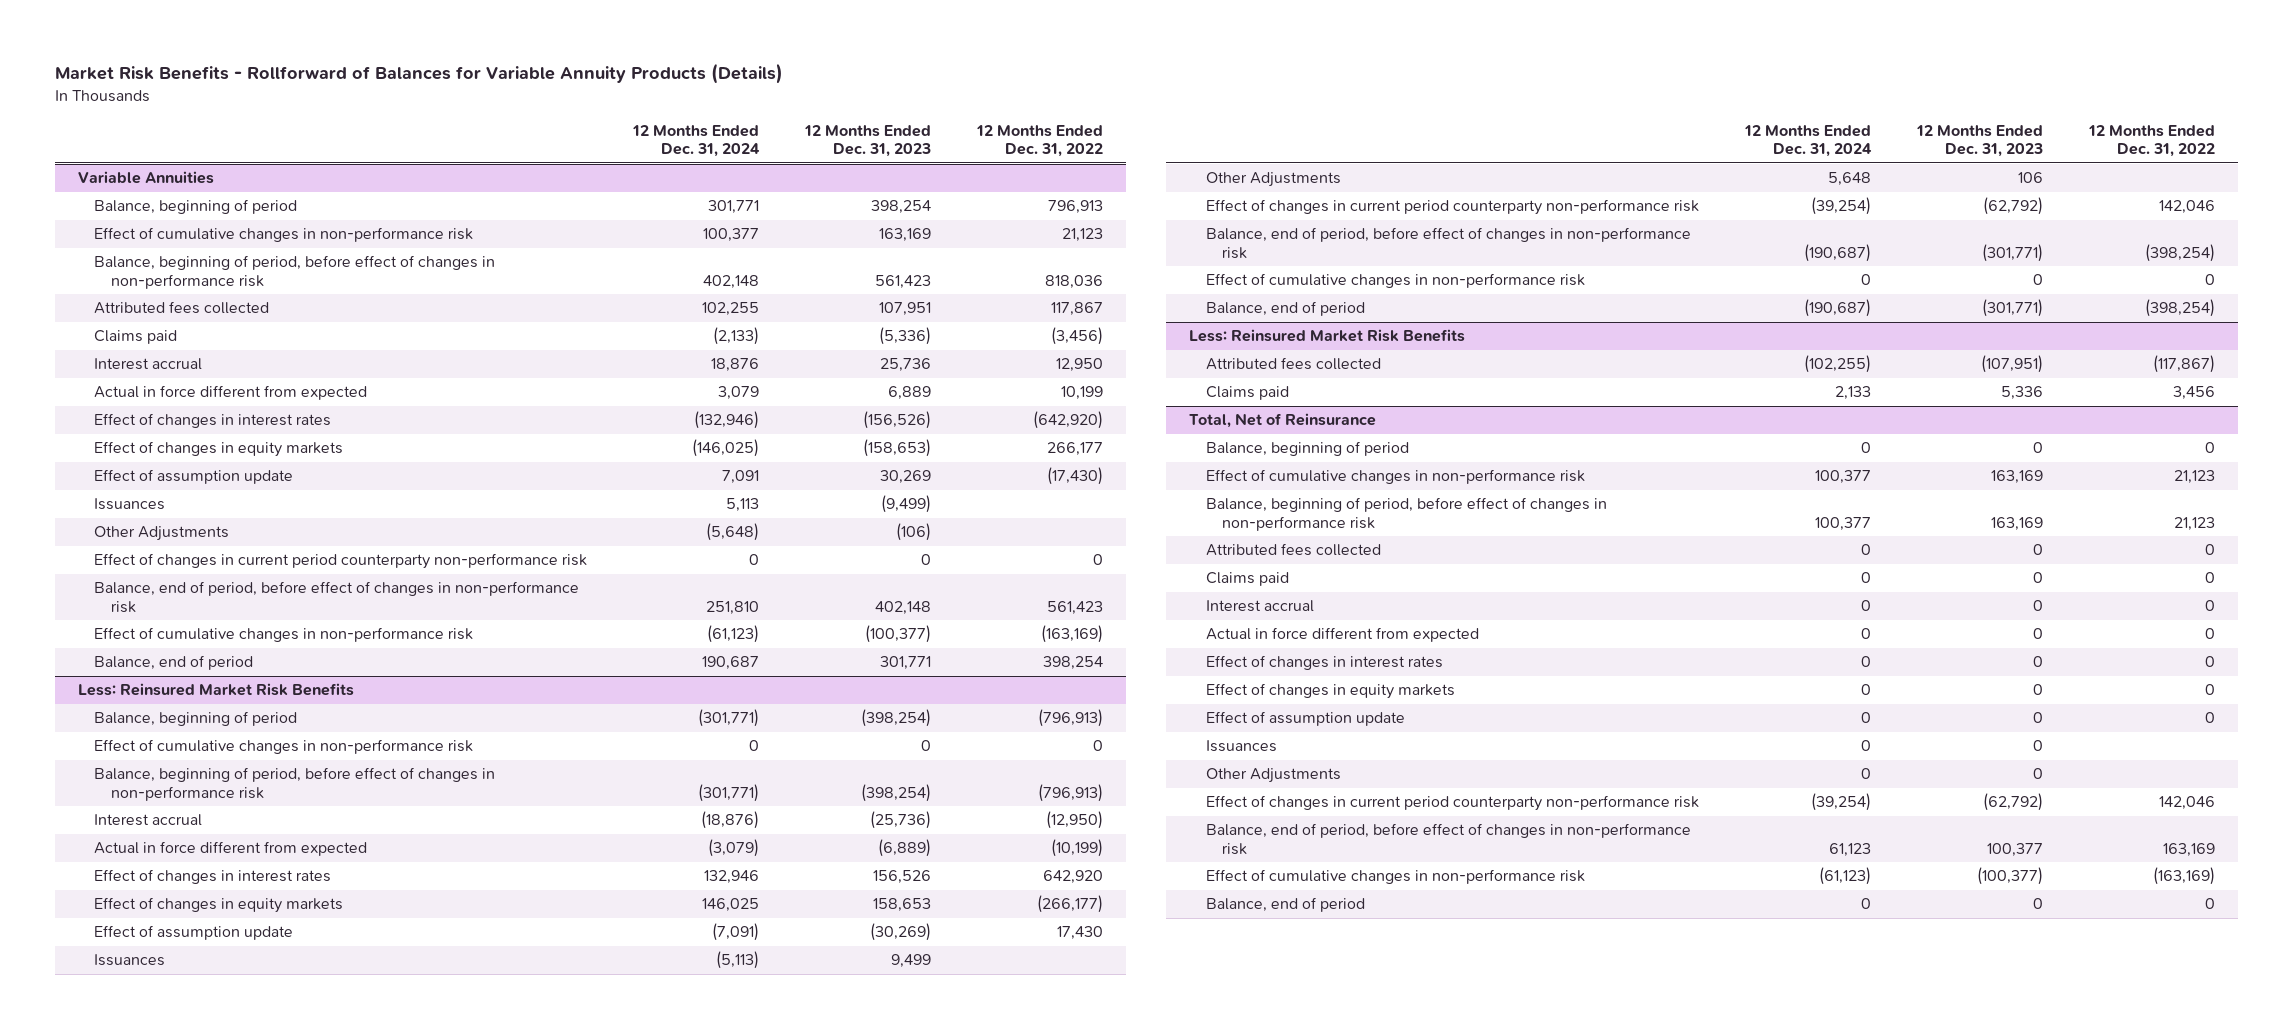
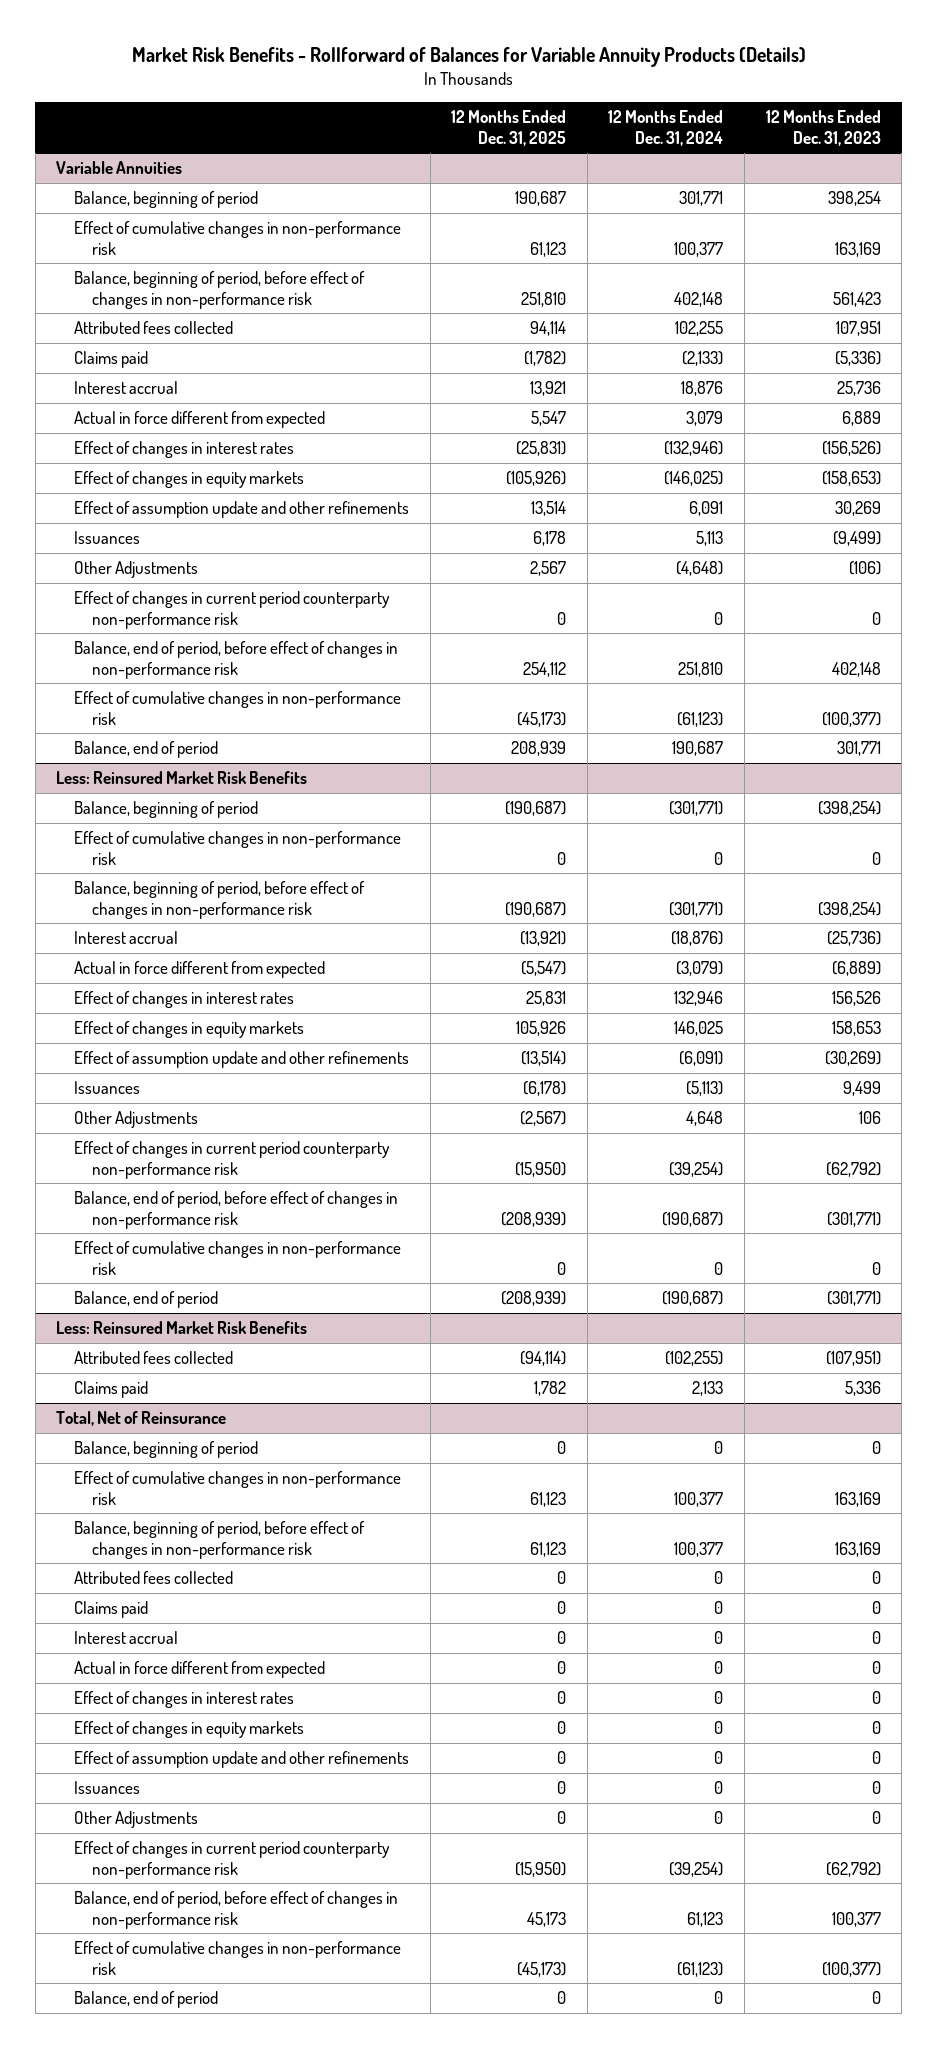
- | 12 Months Ended Dec. 31, 2024 | 12 Months Ended Dec. 31, 2023 | 12 Months Ended Dec. 31, 2022
+ | 12 Months Ended Dec. 31, 2025 | 12 Months Ended Dec. 31, 2024 | 12 Months Ended Dec. 31, 2023
@ Variable Annuities
- Effect of assumption update | 7,091 | 30,269 | (17,430)
+ Effect of assumption update and other refinements | 13,514 | 6,091 | 30,269
- Other Adjustments | (5,648) | (106) |
+ Other Adjustments | 2,567 | (4,648) | (106)
@ Less: Reinsured Market Risk Benefits
- Effect of assumption update | (7,091) | (30,269) | 17,430
+ Effect of assumption update and other refinements | (13,514) | (6,091) | (30,269)
- Other Adjustments | 5,648 | 106 |
+ Other Adjustments | (2,567) | 4,648 | 106
@ Total, Net of Reinsurance
- Effect of assumption update | 0 | 0 | 0
+ Effect of assumption update and other refinements | 0 | 0 | 0

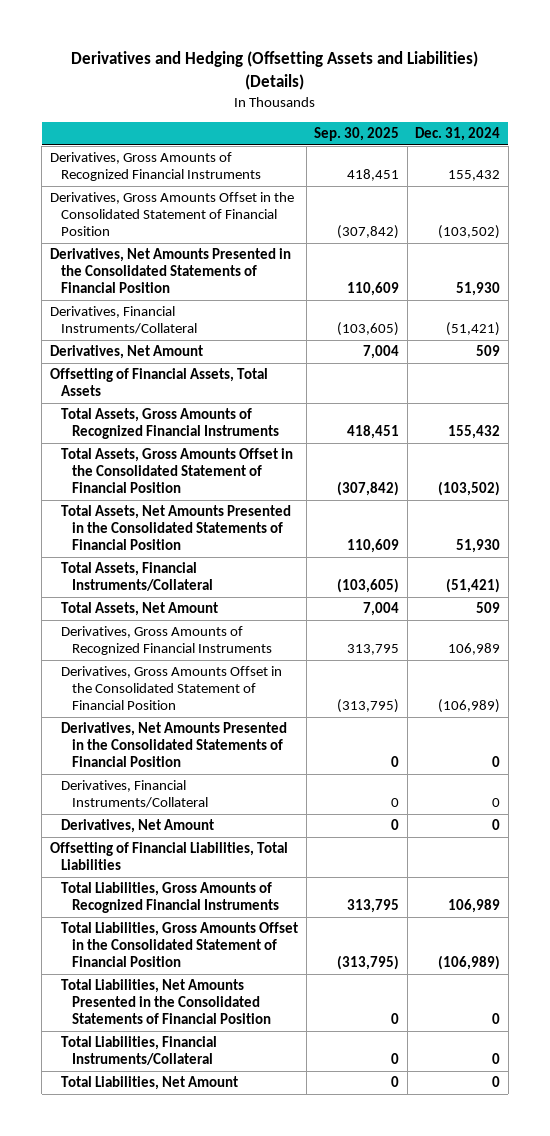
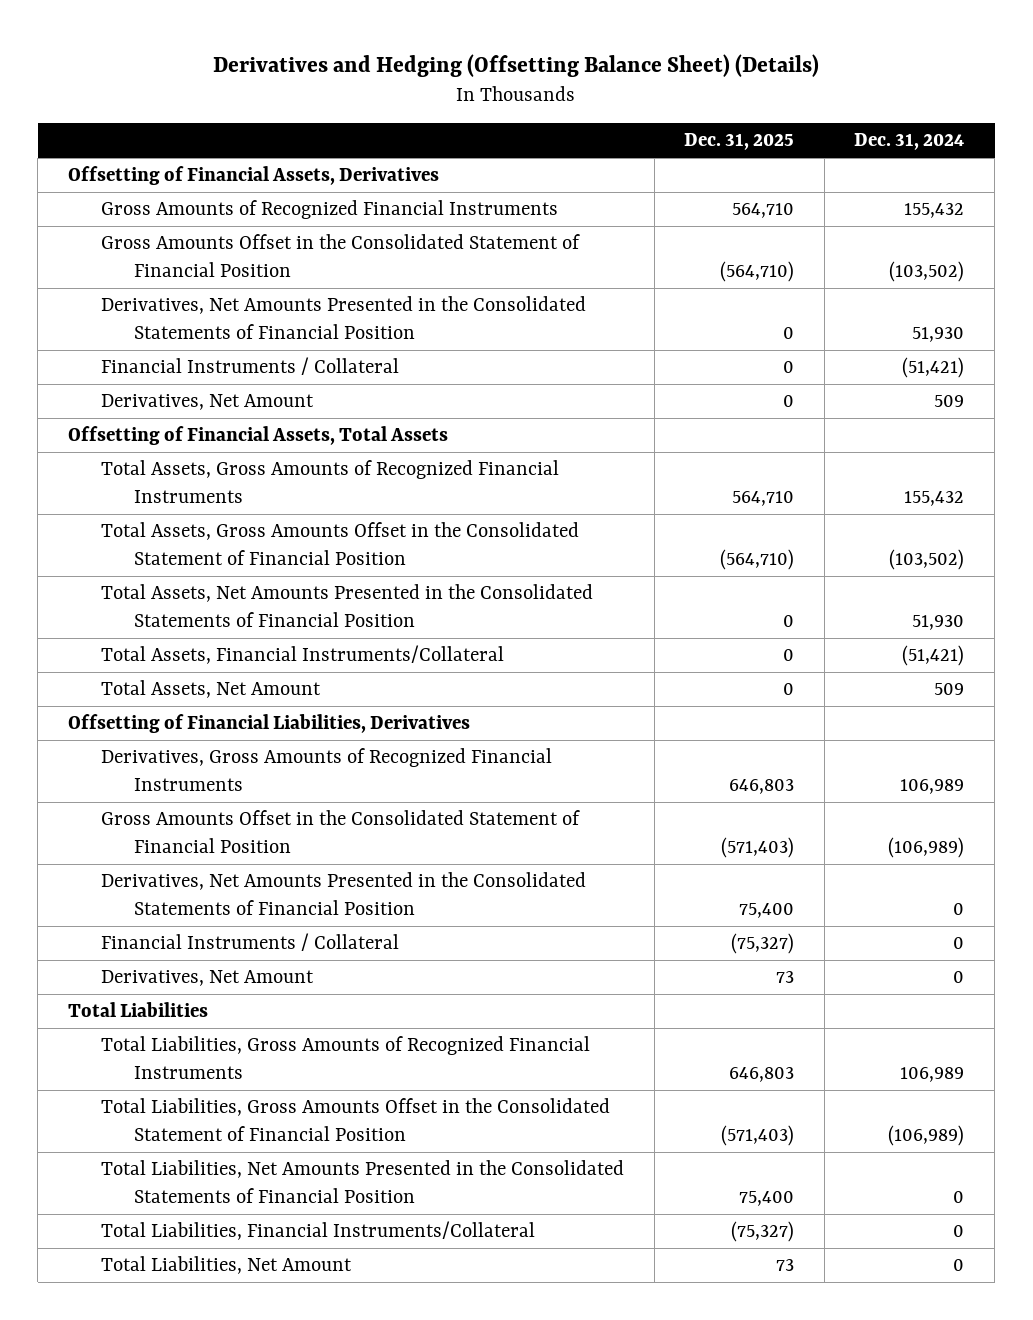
- Derivatives and Hedging (Offsetting Assets and Liabilities) (Details)
+ Derivatives and Hedging (Offsetting Balance Sheet) (Details)
- | Sep. 30, 2025 | Dec. 31, 2024
+ | Dec. 31, 2025 | Dec. 31, 2024
- Derivatives, Gross Amounts of Recognized Financial Instruments | 418,451 | 155,432
- Derivatives, Gross Amounts Offset in the Consolidated Statement of Financial Position | (307,842) | (103,502)
+ Offsetting of Financial Assets, Derivatives
+ Gross Amounts of Recognized Financial Instruments | 564,710 | 155,432
+ Gross Amounts Offset in the Consolidated Statement of Financial Position | (564,710) | (103,502)
- Derivatives, Financial Instruments/Collateral | (103,605) | (51,421)
+ Financial Instruments / Collateral | 0 | (51,421)
+ Offsetting of Financial Liabilities, Derivatives
- Derivatives, Gross Amounts Offset in the Consolidated Statement of Financial Position | (313,795) | (106,989)
+ Gross Amounts Offset in the Consolidated Statement of Financial Position | (571,403) | (106,989)
- Derivatives, Financial Instruments/Collateral | 0 | 0
+ Financial Instruments / Collateral | (75,327) | 0
- Offsetting of Financial Liabilities, Total Liabilities
+ Total Liabilities

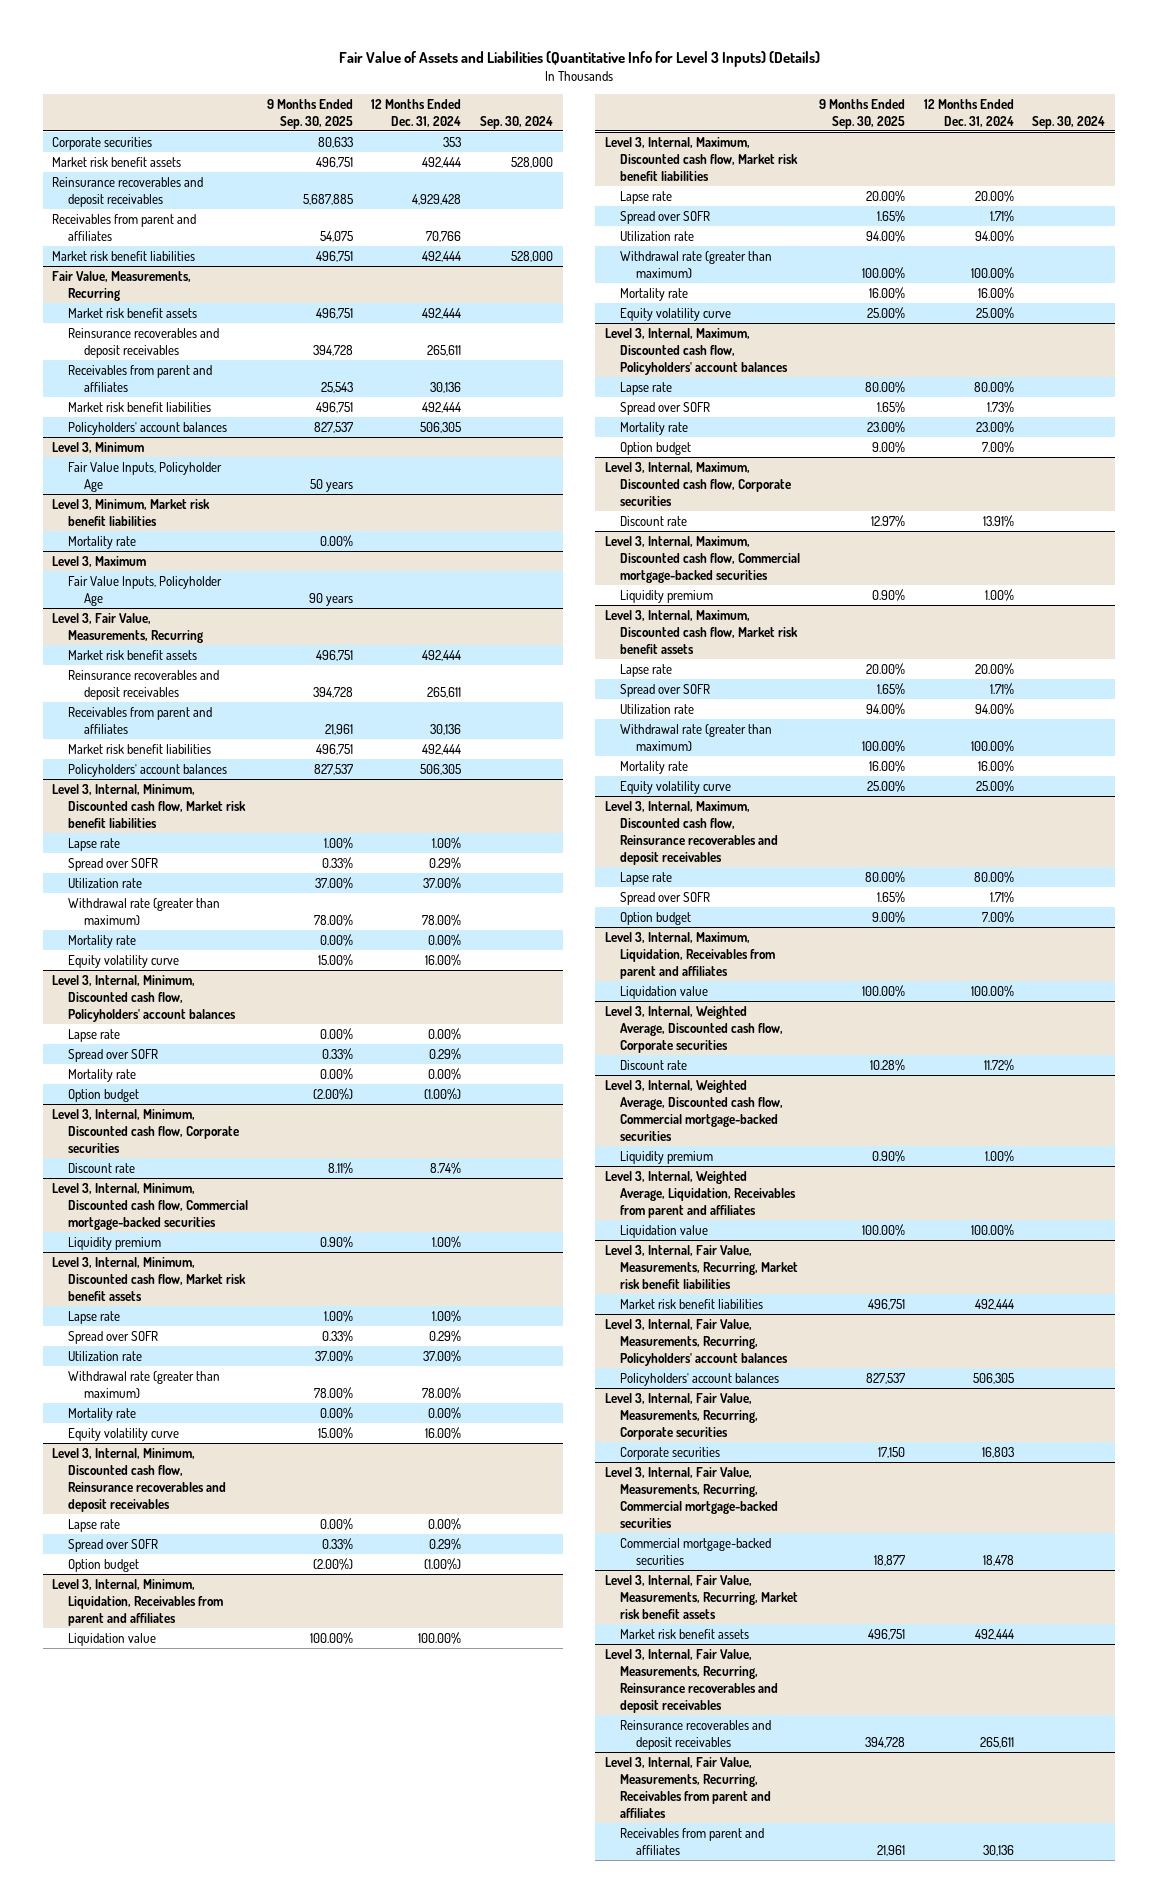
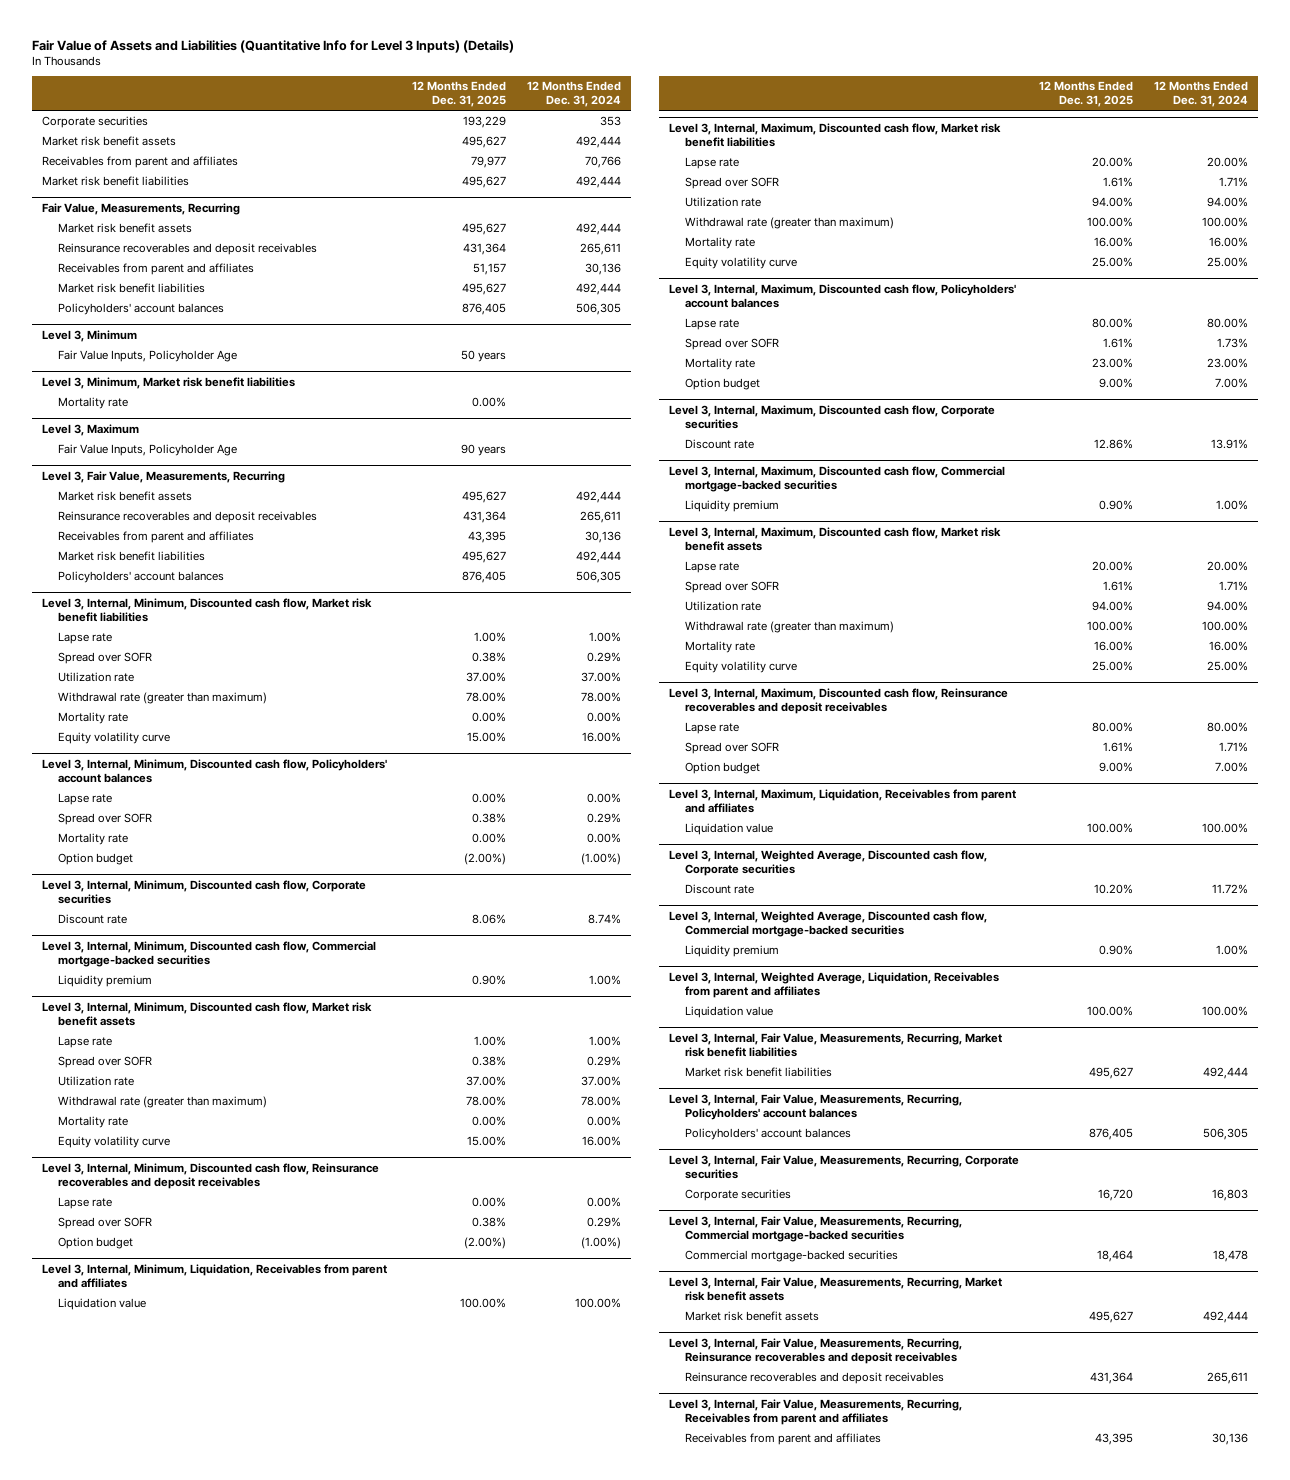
- | 9 Months Ended Sep. 30, 2025 | 12 Months Ended Dec. 31, 2024 | Sep. 30, 2024
+ | 12 Months Ended Dec. 31, 2025 | 12 Months Ended Dec. 31, 2024
- Reinsurance recoverables and deposit receivables | 5,687,885 | 4,929,428 |

